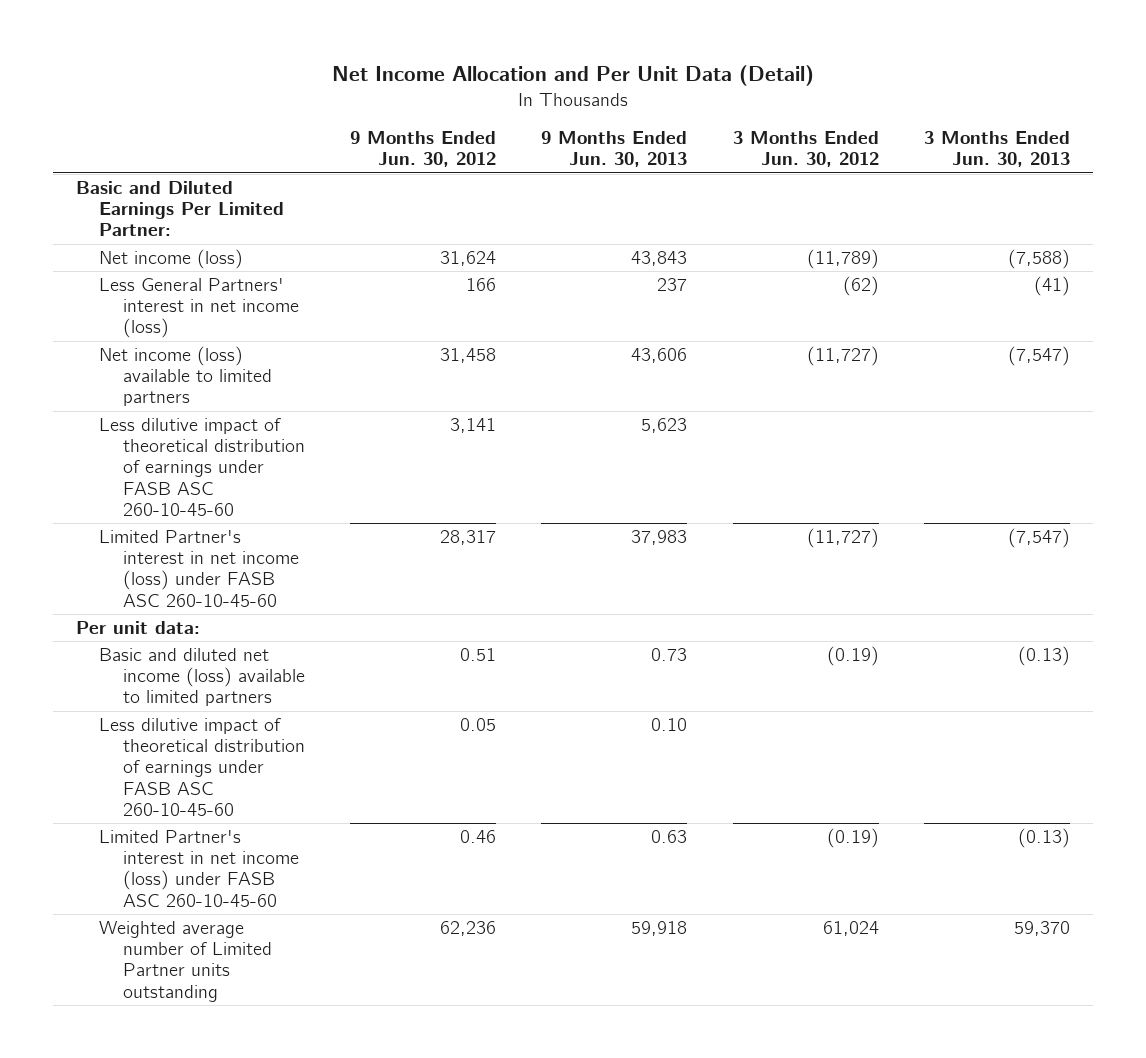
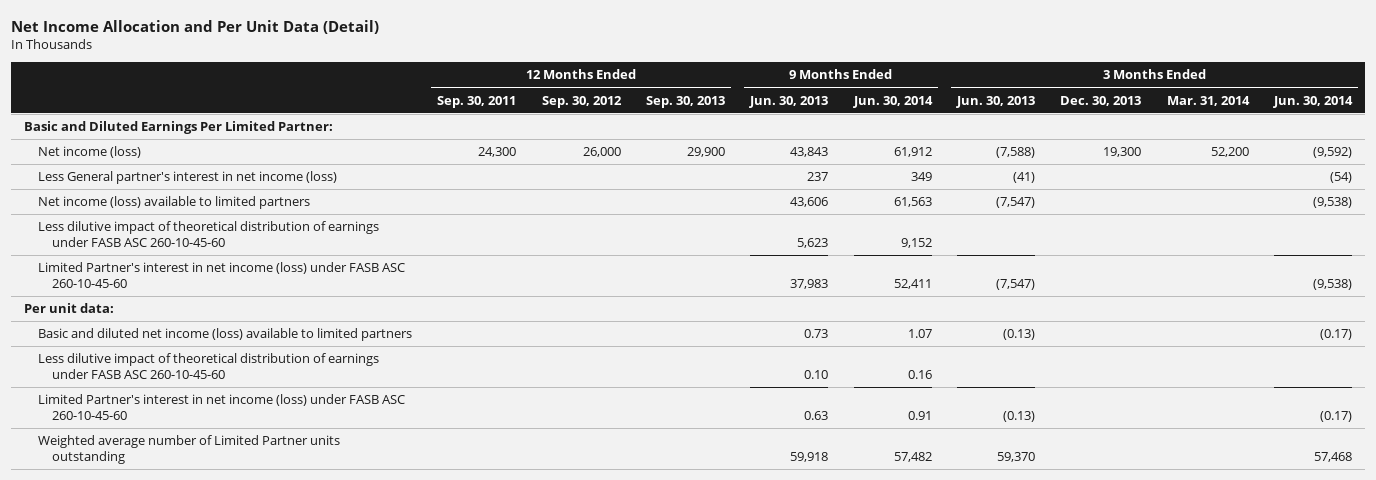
- | 9 Months Ended Jun. 30, 2012 | 9 Months Ended Jun. 30, 2013 | 3 Months Ended Jun. 30, 2012 | 3 Months Ended Jun. 30, 2013
+ | 12 Months Ended Sep. 30, 2011 | 12 Months Ended Sep. 30, 2012 | 12 Months Ended Sep. 30, 2013 | 9 Months Ended Jun. 30, 2013 | 9 Months Ended Jun. 30, 2014 | 3 Months Ended Jun. 30, 2013 | 3 Months Ended Dec. 30, 2013 | 3 Months Ended Mar. 31, 2014 | 3 Months Ended Jun. 30, 2014
- Less General Partners' interest in net income (loss) | 166 | 237 | (62) | (41)
+ Less General partner's interest in net income (loss) | | | | 237 | 349 | (41) | | | (54)

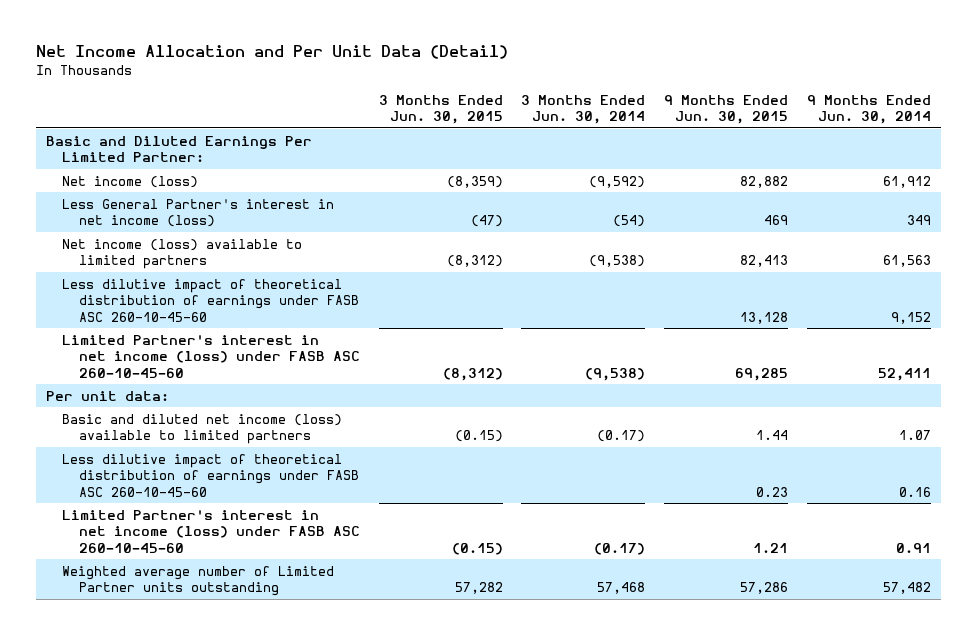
- | 12 Months Ended Sep. 30, 2011 | 12 Months Ended Sep. 30, 2012 | 12 Months Ended Sep. 30, 2013 | 9 Months Ended Jun. 30, 2013 | 9 Months Ended Jun. 30, 2014 | 3 Months Ended Jun. 30, 2013 | 3 Months Ended Dec. 30, 2013 | 3 Months Ended Mar. 31, 2014 | 3 Months Ended Jun. 30, 2014
+ | 3 Months Ended Jun. 30, 2015 | 3 Months Ended Jun. 30, 2014 | 9 Months Ended Jun. 30, 2015 | 9 Months Ended Jun. 30, 2014
- Less General partner's interest in net income (loss) | | | | 237 | 349 | (41) | | | (54)
+ Less General Partner's interest in net income (loss) | (47) | (54) | 469 | 349

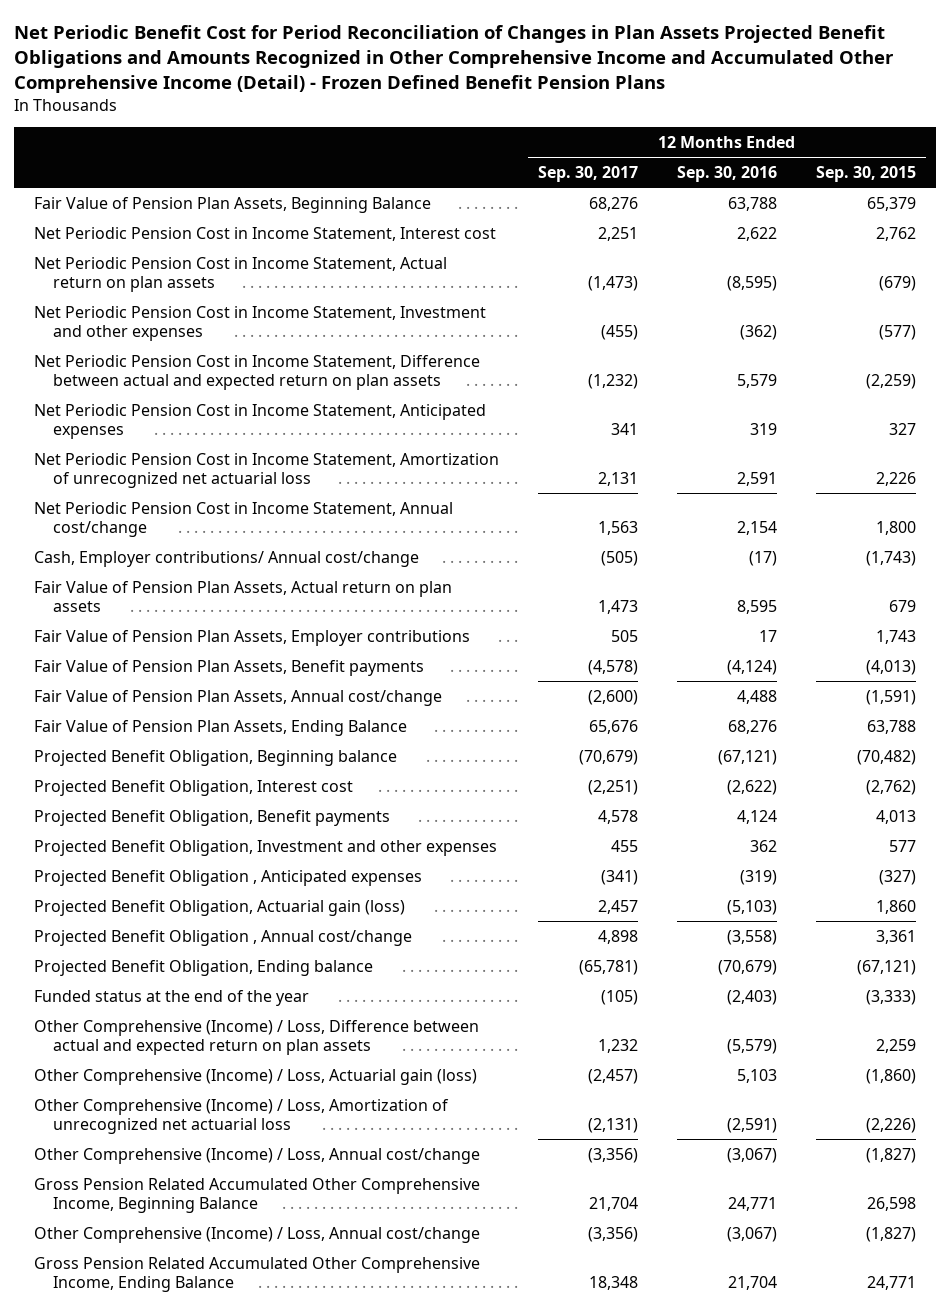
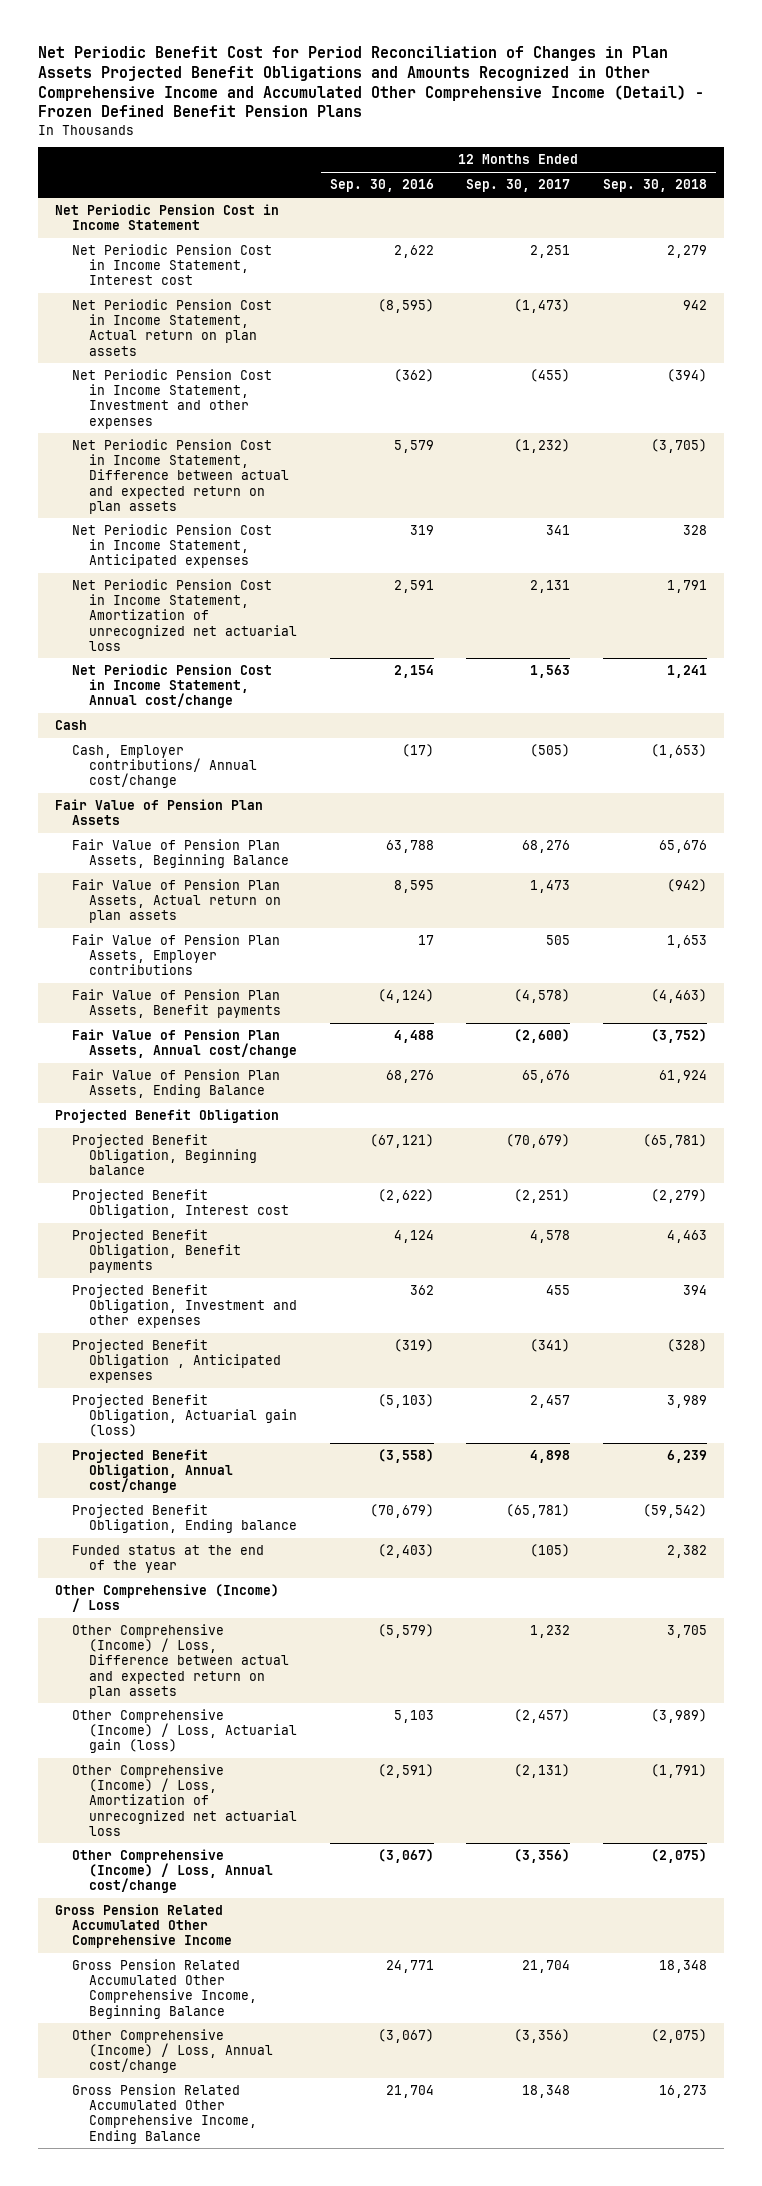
- | 12 Months Ended Sep. 30, 2017 | 12 Months Ended Sep. 30, 2016 | 12 Months Ended Sep. 30, 2015
+ | 12 Months Ended Sep. 30, 2016 | 12 Months Ended Sep. 30, 2017 | 12 Months Ended Sep. 30, 2018
+ Net Periodic Pension Cost in Income Statement
+ Cash
+ Fair Value of Pension Plan Assets
moved down: Fair Value of Pension Plan Assets, Beginning Balance | 63,788 | 68,276 | 65,676
+ Projected Benefit Obligation
- Projected Benefit Obligation , Annual cost/change | 4,898 | (3,558) | 3,361
+ Projected Benefit Obligation, Annual cost/change | (3,558) | 4,898 | 6,239
+ Other Comprehensive (Income) / Loss
+ Gross Pension Related Accumulated Other Comprehensive Income

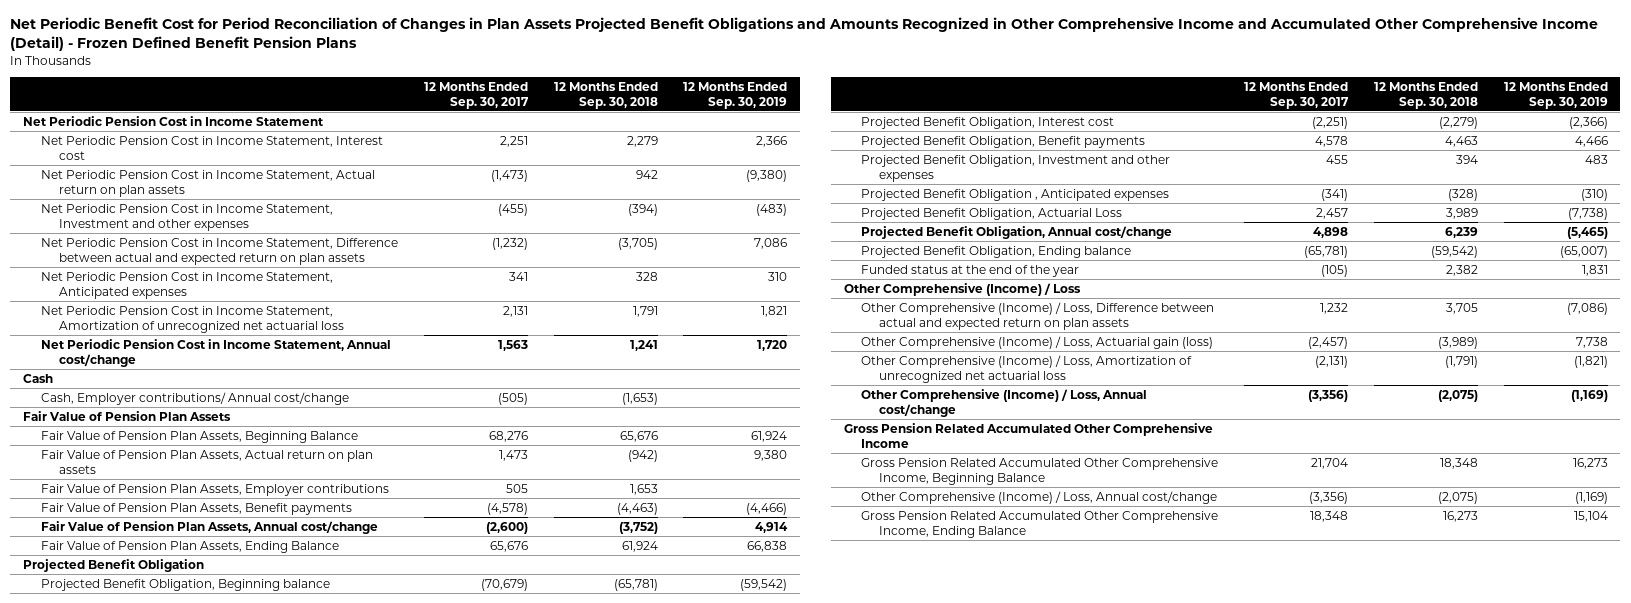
- | 12 Months Ended Sep. 30, 2016 | 12 Months Ended Sep. 30, 2017 | 12 Months Ended Sep. 30, 2018
+ | 12 Months Ended Sep. 30, 2017 | 12 Months Ended Sep. 30, 2018 | 12 Months Ended Sep. 30, 2019
- Projected Benefit Obligation, Actuarial gain (loss) | (5,103) | 2,457 | 3,989
+ Projected Benefit Obligation, Actuarial Loss | 2,457 | 3,989 | (7,738)

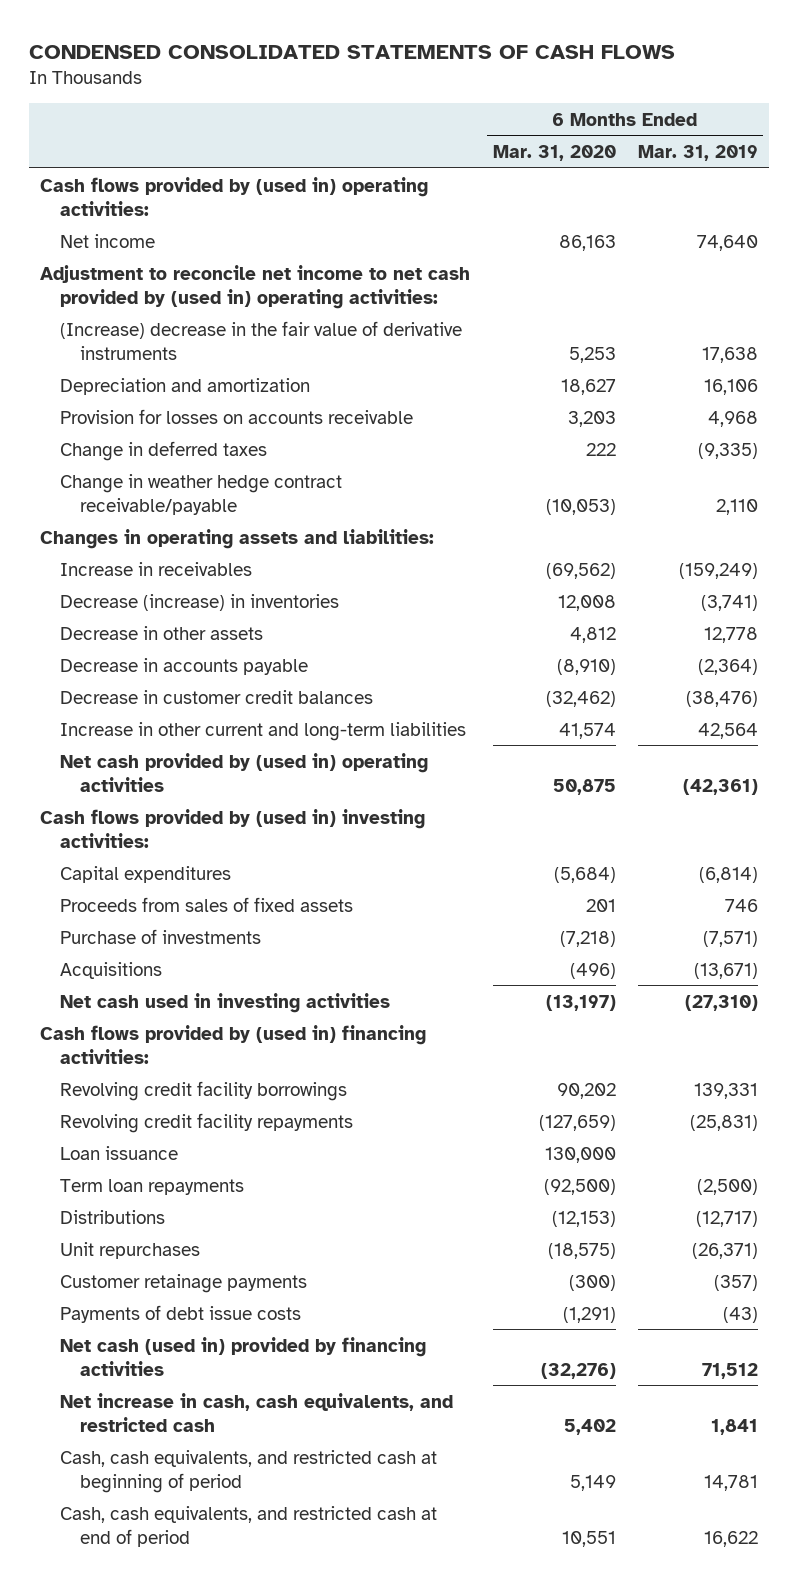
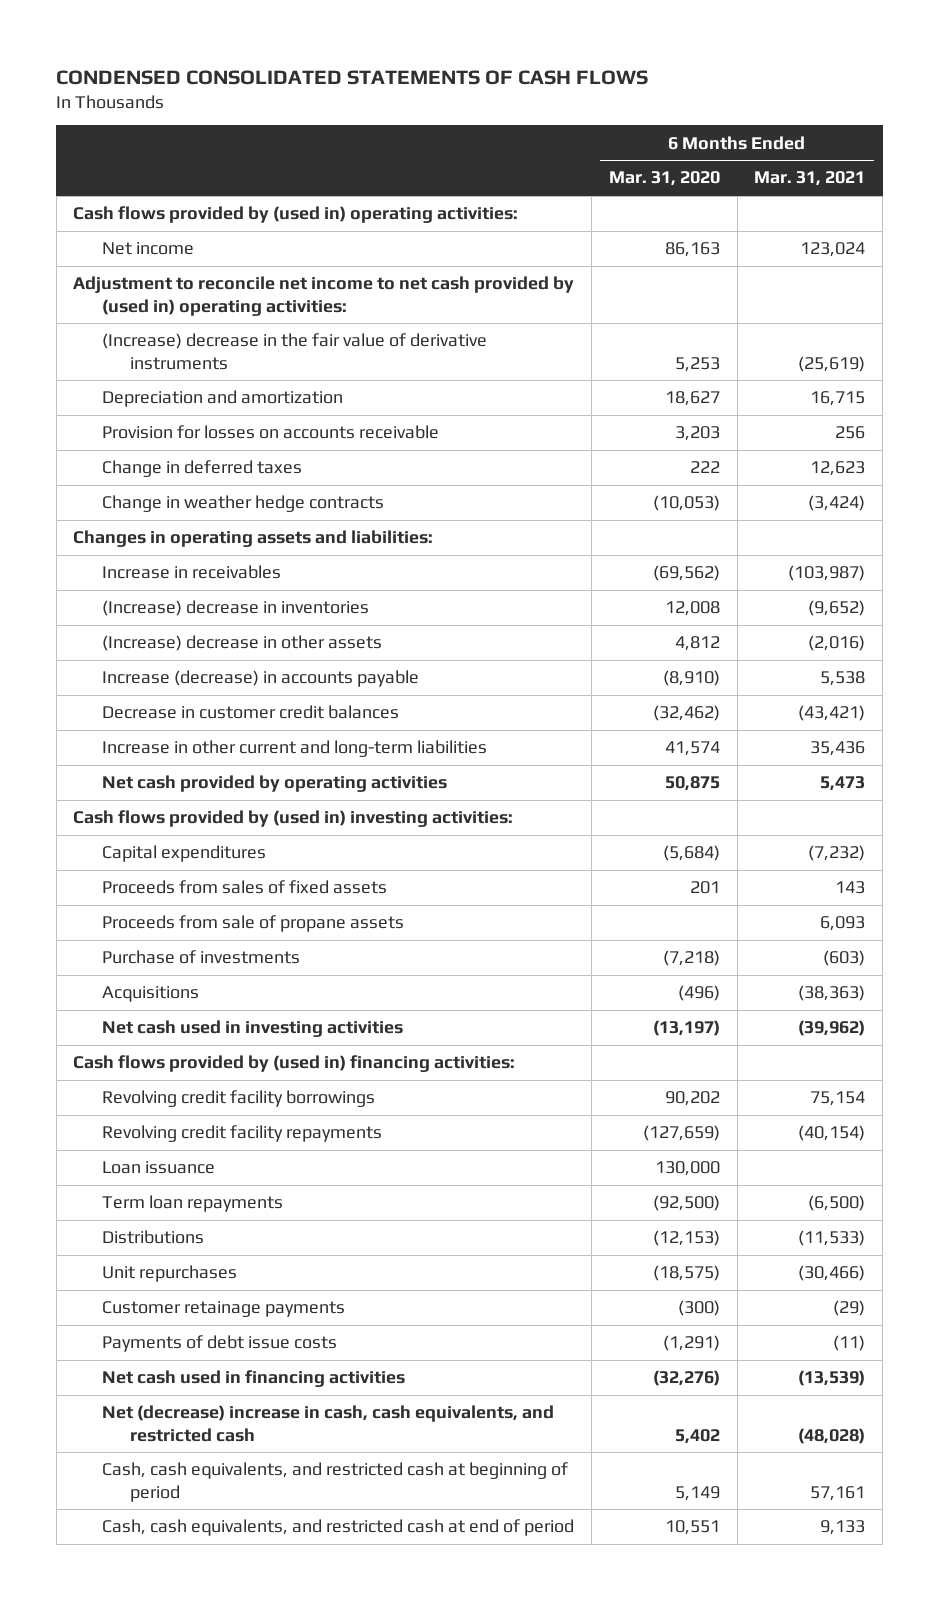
- | 6 Months Ended Mar. 31, 2020 | 6 Months Ended Mar. 31, 2019
+ | 6 Months Ended Mar. 31, 2020 | 6 Months Ended Mar. 31, 2021
- Change in weather hedge contract receivable/payable | (10,053) | 2,110
+ Change in weather hedge contracts | (10,053) | (3,424)
- Decrease (increase) in inventories | 12,008 | (3,741)
- Decrease in other assets | 4,812 | 12,778
- Decrease in accounts payable | (8,910) | (2,364)
+ (Increase) decrease in inventories | 12,008 | (9,652)
+ (Increase) decrease in other assets | 4,812 | (2,016)
+ Increase (decrease) in accounts payable | (8,910) | 5,538
- Net cash provided by (used in) operating activities | 50,875 | (42,361)
+ Net cash provided by operating activities | 50,875 | 5,473
+ Proceeds from sale of propane assets | | 6,093
- Net cash (used in) provided by financing activities | (32,276) | 71,512
- Net increase in cash, cash equivalents, and restricted cash | 5,402 | 1,841
+ Net cash used in financing activities | (32,276) | (13,539)
+ Net (decrease) increase in cash, cash equivalents, and restricted cash | 5,402 | (48,028)

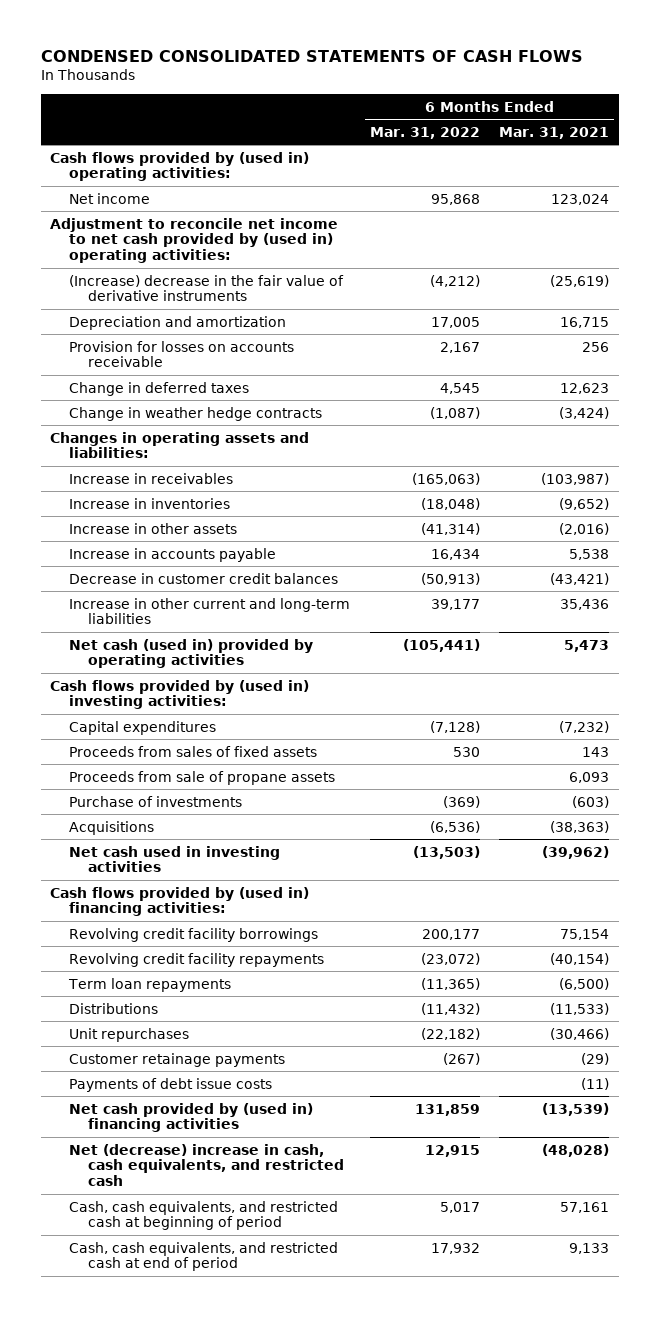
- | 6 Months Ended Mar. 31, 2020 | 6 Months Ended Mar. 31, 2021
+ | 6 Months Ended Mar. 31, 2022 | 6 Months Ended Mar. 31, 2021
- (Increase) decrease in inventories | 12,008 | (9,652)
- (Increase) decrease in other assets | 4,812 | (2,016)
- Increase (decrease) in accounts payable | (8,910) | 5,538
+ Increase in inventories | (18,048) | (9,652)
+ Increase in other assets | (41,314) | (2,016)
+ Increase in accounts payable | 16,434 | 5,538
- Net cash provided by operating activities | 50,875 | 5,473
+ Net cash (used in) provided by operating activities | (105,441) | 5,473
- Loan issuance | 130,000 |
- Net cash used in financing activities | (32,276) | (13,539)
+ Net cash provided by (used in) financing activities | 131,859 | (13,539)

